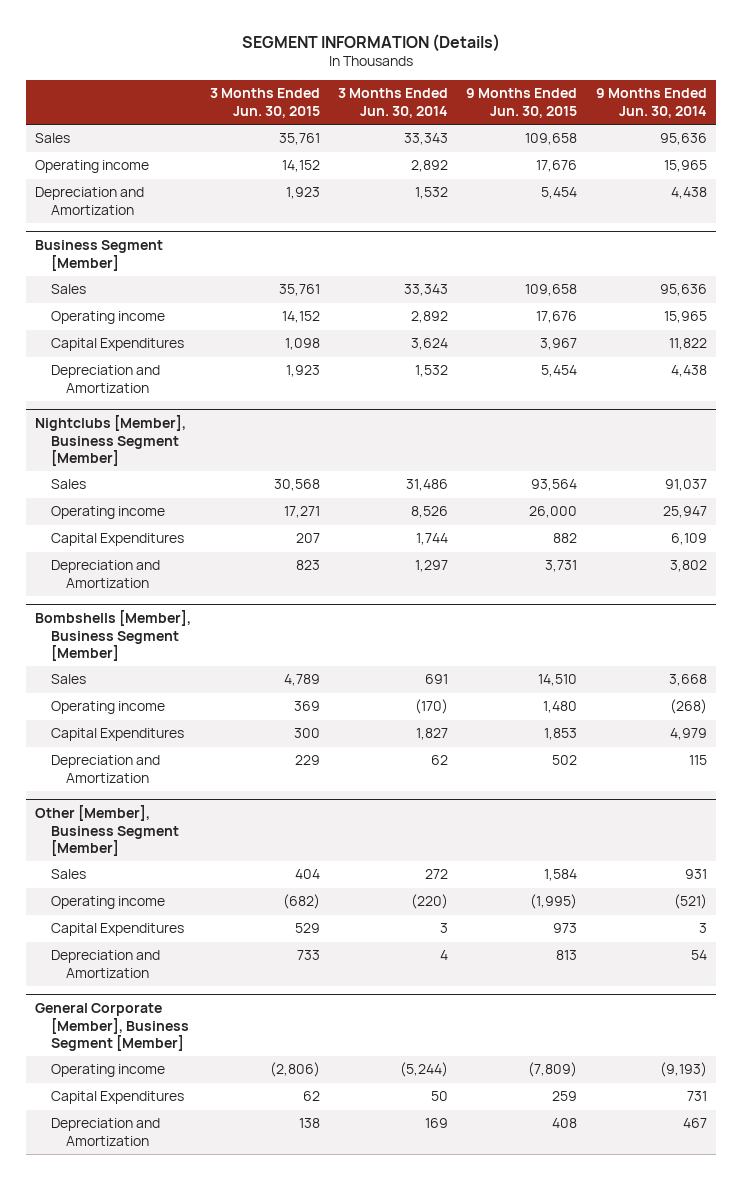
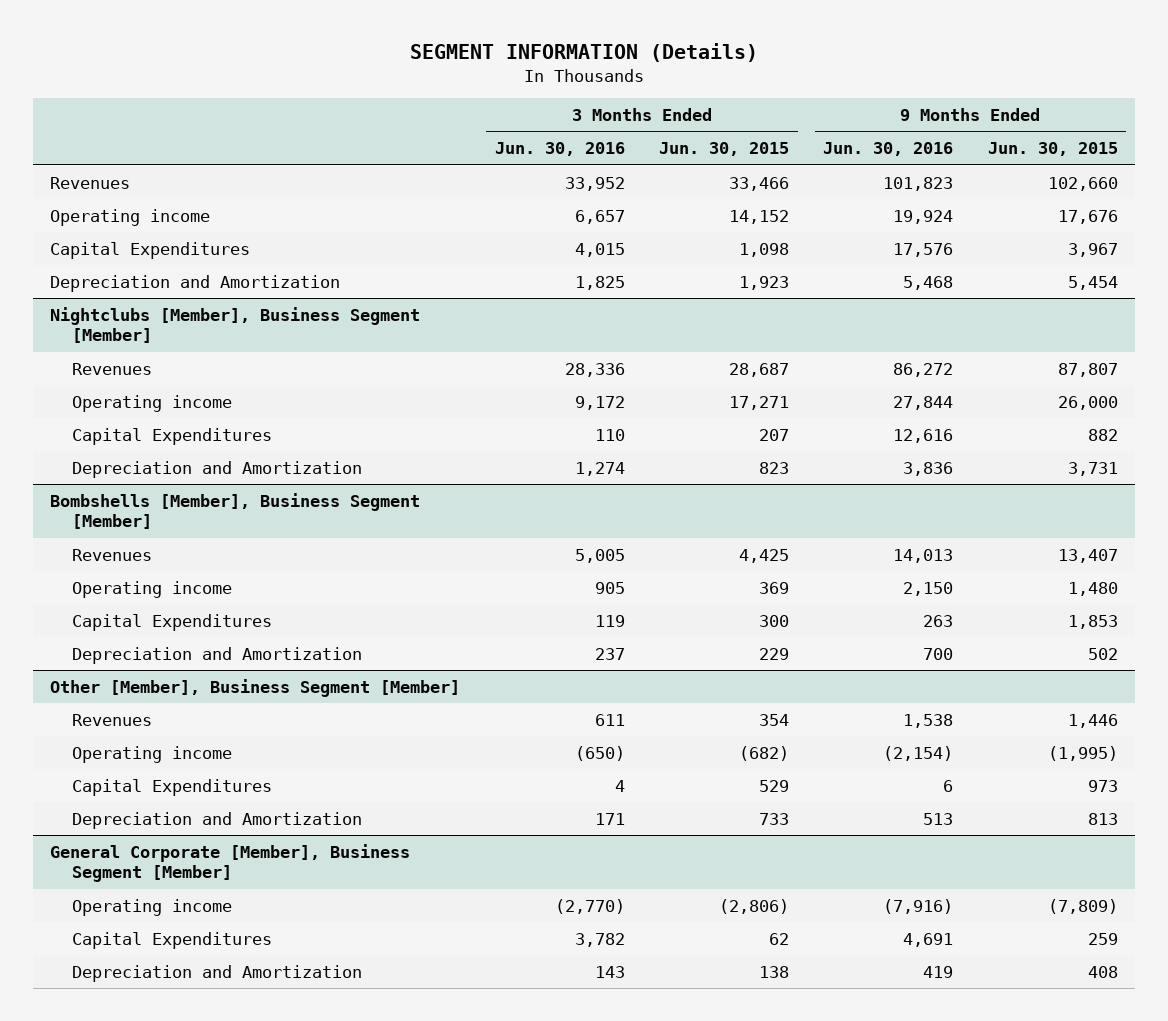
- | 3 Months Ended Jun. 30, 2015 | 3 Months Ended Jun. 30, 2014 | 9 Months Ended Jun. 30, 2015 | 9 Months Ended Jun. 30, 2014
+ | 3 Months Ended Jun. 30, 2016 | 3 Months Ended Jun. 30, 2015 | 9 Months Ended Jun. 30, 2016 | 9 Months Ended Jun. 30, 2015
- Sales | 35,761 | 33,343 | 109,658 | 95,636
- Operating income | 14,152 | 2,892 | 17,676 | 15,965
- Depreciation and Amortization | 1,923 | 1,532 | 5,454 | 4,438
- Business Segment [Member]
- Sales | 35,761 | 33,343 | 109,658 | 95,636
+ Revenues | 33,952 | 33,466 | 101,823 | 102,660
@ Nightclubs [Member], Business Segment [Member]
- Sales | 30,568 | 31,486 | 93,564 | 91,037
+ Revenues | 28,336 | 28,687 | 86,272 | 87,807
@ Bombshells [Member], Business Segment [Member]
- Sales | 4,789 | 691 | 14,510 | 3,668
+ Revenues | 5,005 | 4,425 | 14,013 | 13,407
@ Other [Member], Business Segment [Member]
- Sales | 404 | 272 | 1,584 | 931
+ Revenues | 611 | 354 | 1,538 | 1,446

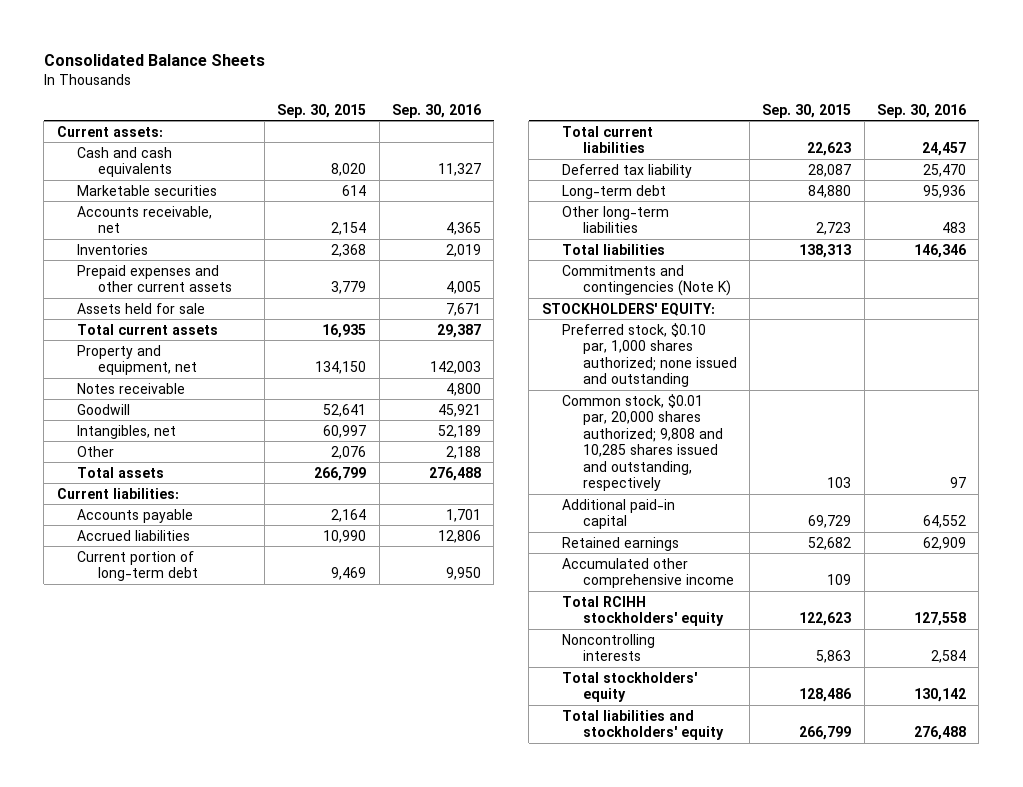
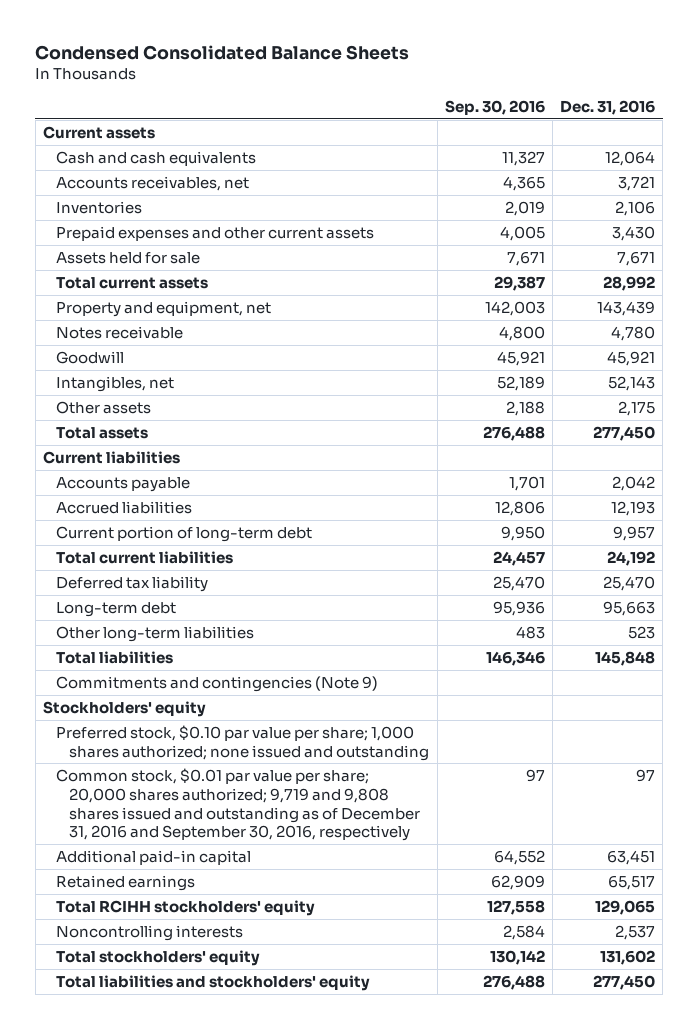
- Consolidated Balance Sheets
+ Condensed Consolidated Balance Sheets
- | Sep. 30, 2015 | Sep. 30, 2016
+ | Sep. 30, 2016 | Dec. 31, 2016
- Current assets:
+ Current assets
- Marketable securities | 614 |
- Accounts receivable, net | 2,154 | 4,365
+ Accounts receivables, net | 4,365 | 3,721
- Other | 2,076 | 2,188
+ Other assets | 2,188 | 2,175
- Current liabilities:
+ Current liabilities
- Commitments and contingencies (Note K)
- STOCKHOLDERS' EQUITY:
- Preferred stock, $0.10 par, 1,000 shares authorized; none issued and outstanding
- Common stock, $0.01 par, 20,000 shares authorized; 9,808 and 10,285 shares issued and outstanding, respectively | 103 | 97
+ Commitments and contingencies (Note 9)
+ Stockholders' equity
+ Preferred stock, $0.10 par value per share; 1,000 shares authorized; none issued and outstanding
+ Common stock, $0.01 par value per share; 20,000 shares authorized; 9,719 and 9,808 shares issued and outstanding as of December 31, 2016 and September 30, 2016, respectively | 97 | 97
- Accumulated other comprehensive income | 109 |

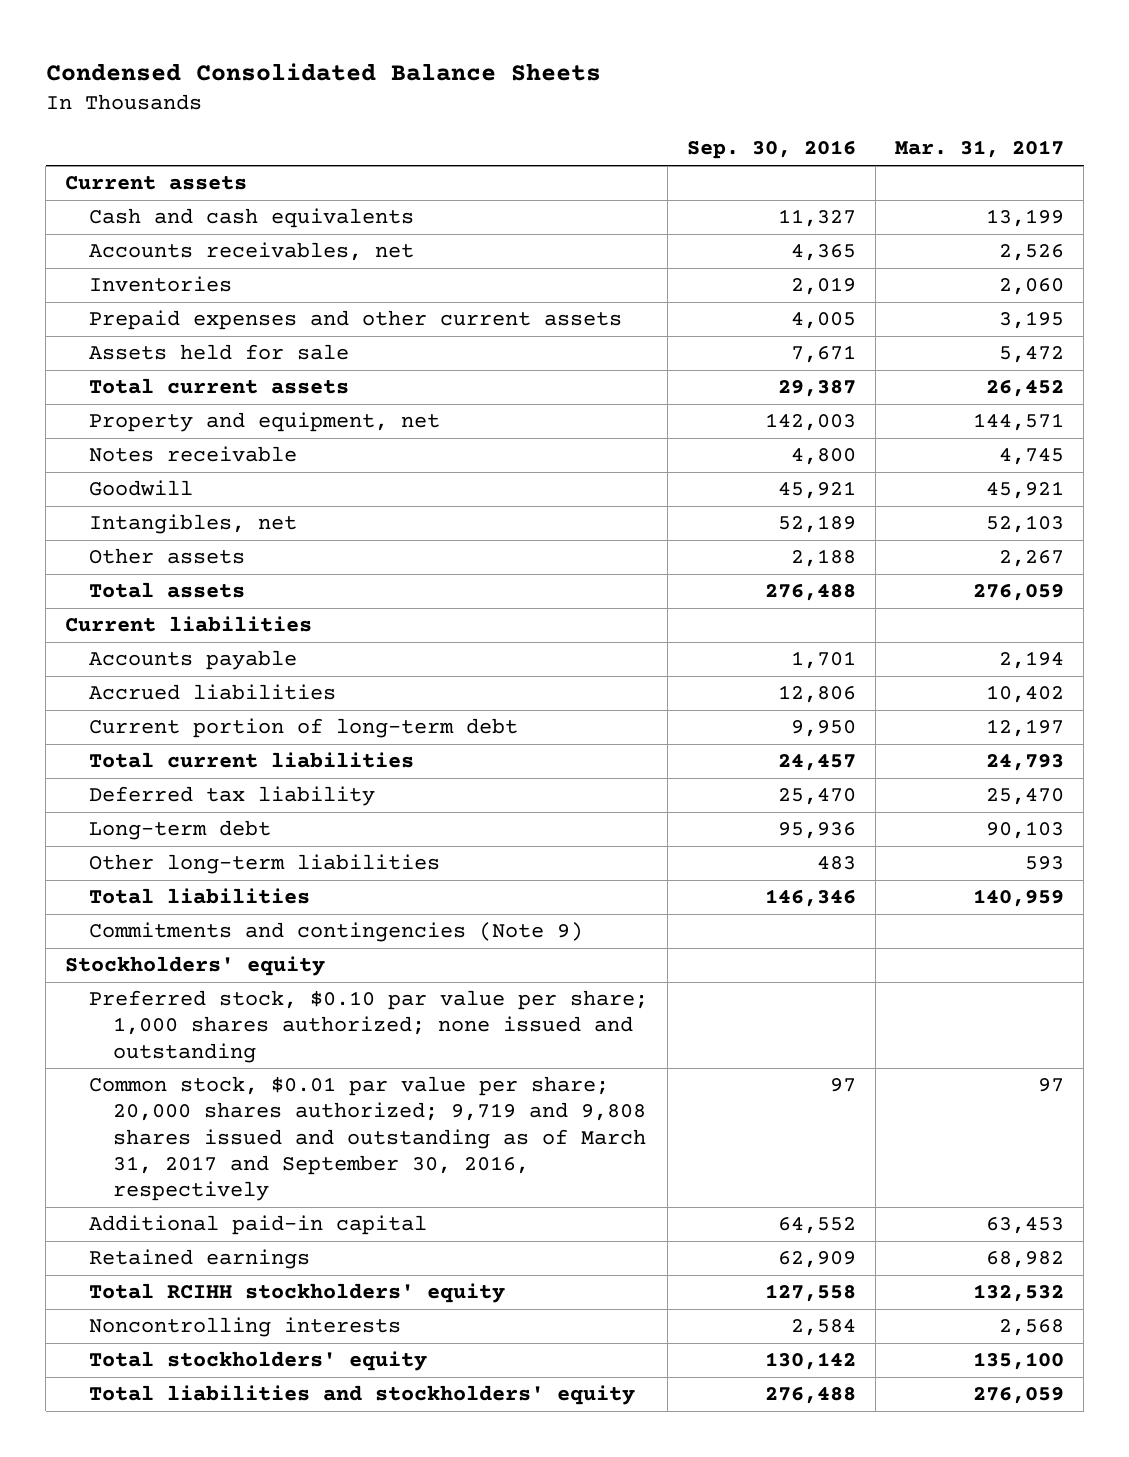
- | Sep. 30, 2016 | Dec. 31, 2016
+ | Sep. 30, 2016 | Mar. 31, 2017
- Common stock, $0.01 par value per share; 20,000 shares authorized; 9,719 and 9,808 shares issued and outstanding as of December 31, 2016 and September 30, 2016, respectively | 97 | 97
+ Common stock, $0.01 par value per share; 20,000 shares authorized; 9,719 and 9,808 shares issued and outstanding as of March 31, 2017 and September 30, 2016, respectively | 97 | 97

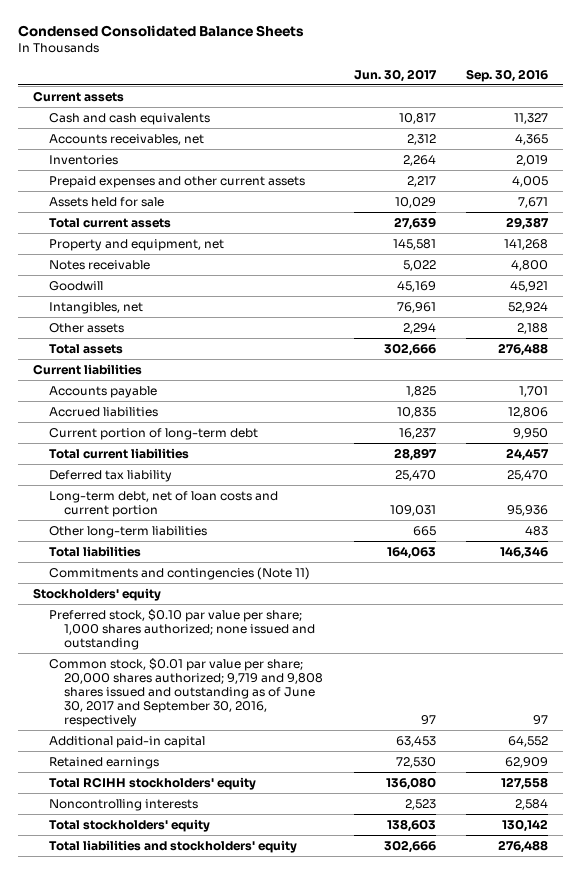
- | Sep. 30, 2016 | Mar. 31, 2017
+ | Jun. 30, 2017 | Sep. 30, 2016
- Property and equipment, net | 142,003 | 144,571
+ Property and equipment, net | 145,581 | 141,268
- Intangibles, net | 52,189 | 52,103
+ Intangibles, net | 76,961 | 52,924
- Long-term debt | 95,936 | 90,103
+ Long-term debt, net of loan costs and current portion | 109,031 | 95,936
- Commitments and contingencies (Note 9)
+ Commitments and contingencies (Note 11)
- Common stock, $0.01 par value per share; 20,000 shares authorized; 9,719 and 9,808 shares issued and outstanding as of March 31, 2017 and September 30, 2016, respectively | 97 | 97
+ Common stock, $0.01 par value per share; 20,000 shares authorized; 9,719 and 9,808 shares issued and outstanding as of June 30, 2017 and September 30, 2016, respectively | 97 | 97

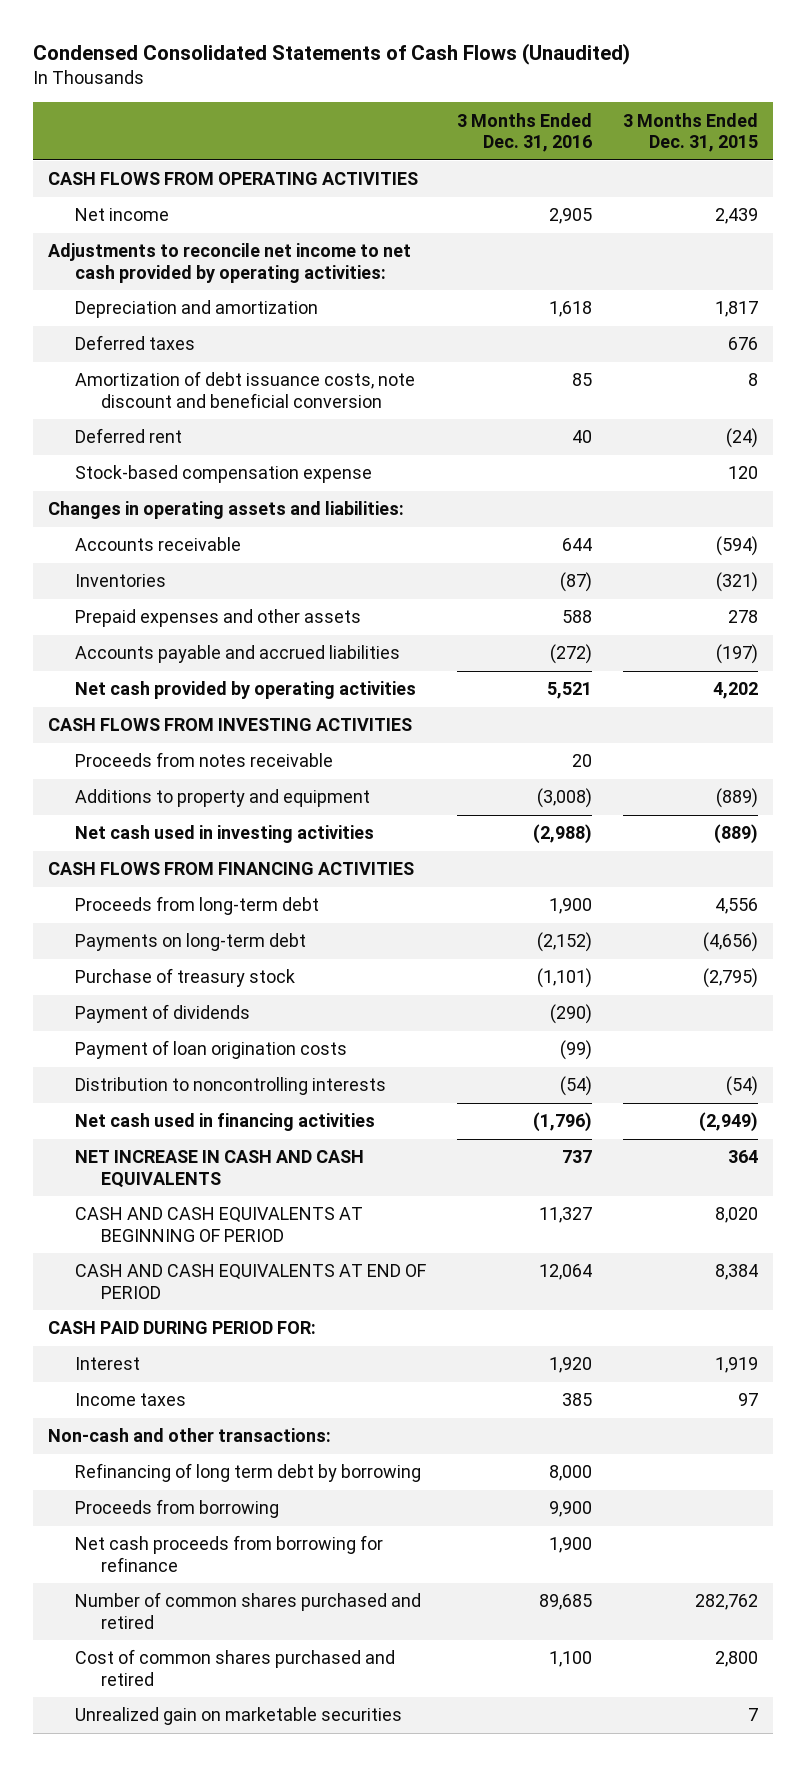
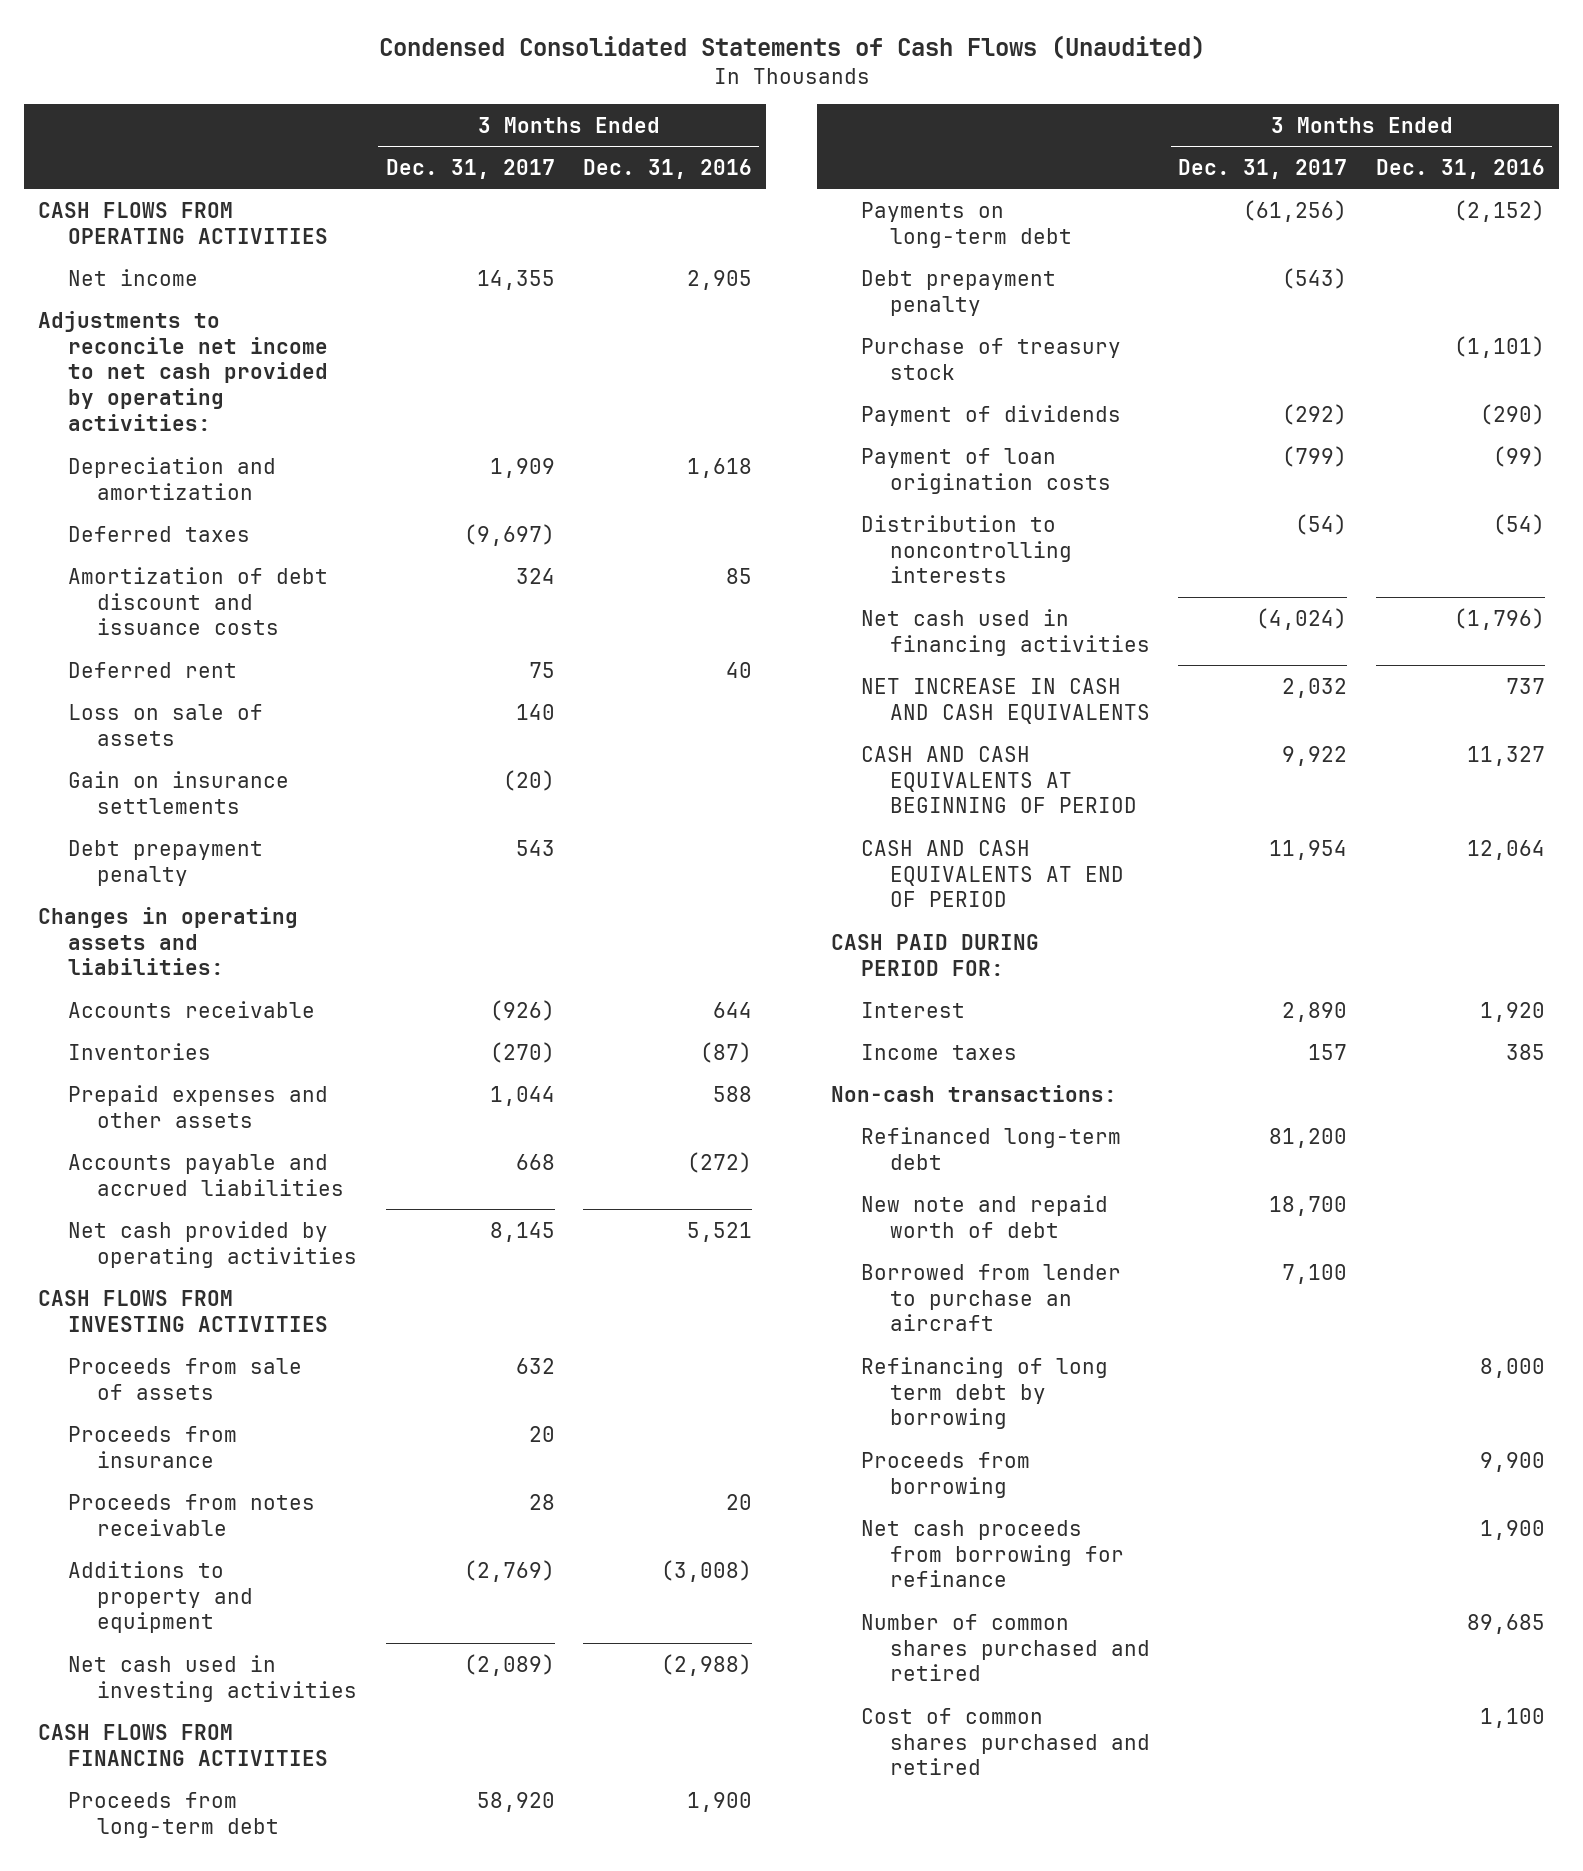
- | 3 Months Ended Dec. 31, 2016 | 3 Months Ended Dec. 31, 2015
+ | 3 Months Ended Dec. 31, 2017 | 3 Months Ended Dec. 31, 2016
- Amortization of debt issuance costs, note discount and beneficial conversion | 85 | 8
+ Amortization of debt discount and issuance costs | 324 | 85
- Stock-based compensation expense | | 120
+ Loss on sale of assets | 140 |
+ Gain on insurance settlements | (20) |
+ Debt prepayment penalty | 543 |
+ Proceeds from sale of assets | 632 |
+ Proceeds from insurance | 20 |
+ Debt prepayment penalty | (543) |
- Non-cash and other transactions:
+ Non-cash transactions:
+ Refinanced long-term debt | 81,200 |
+ New note and repaid worth of debt | 18,700 |
+ Borrowed from lender to purchase an aircraft | 7,100 |
- Unrealized gain on marketable securities | | 7

